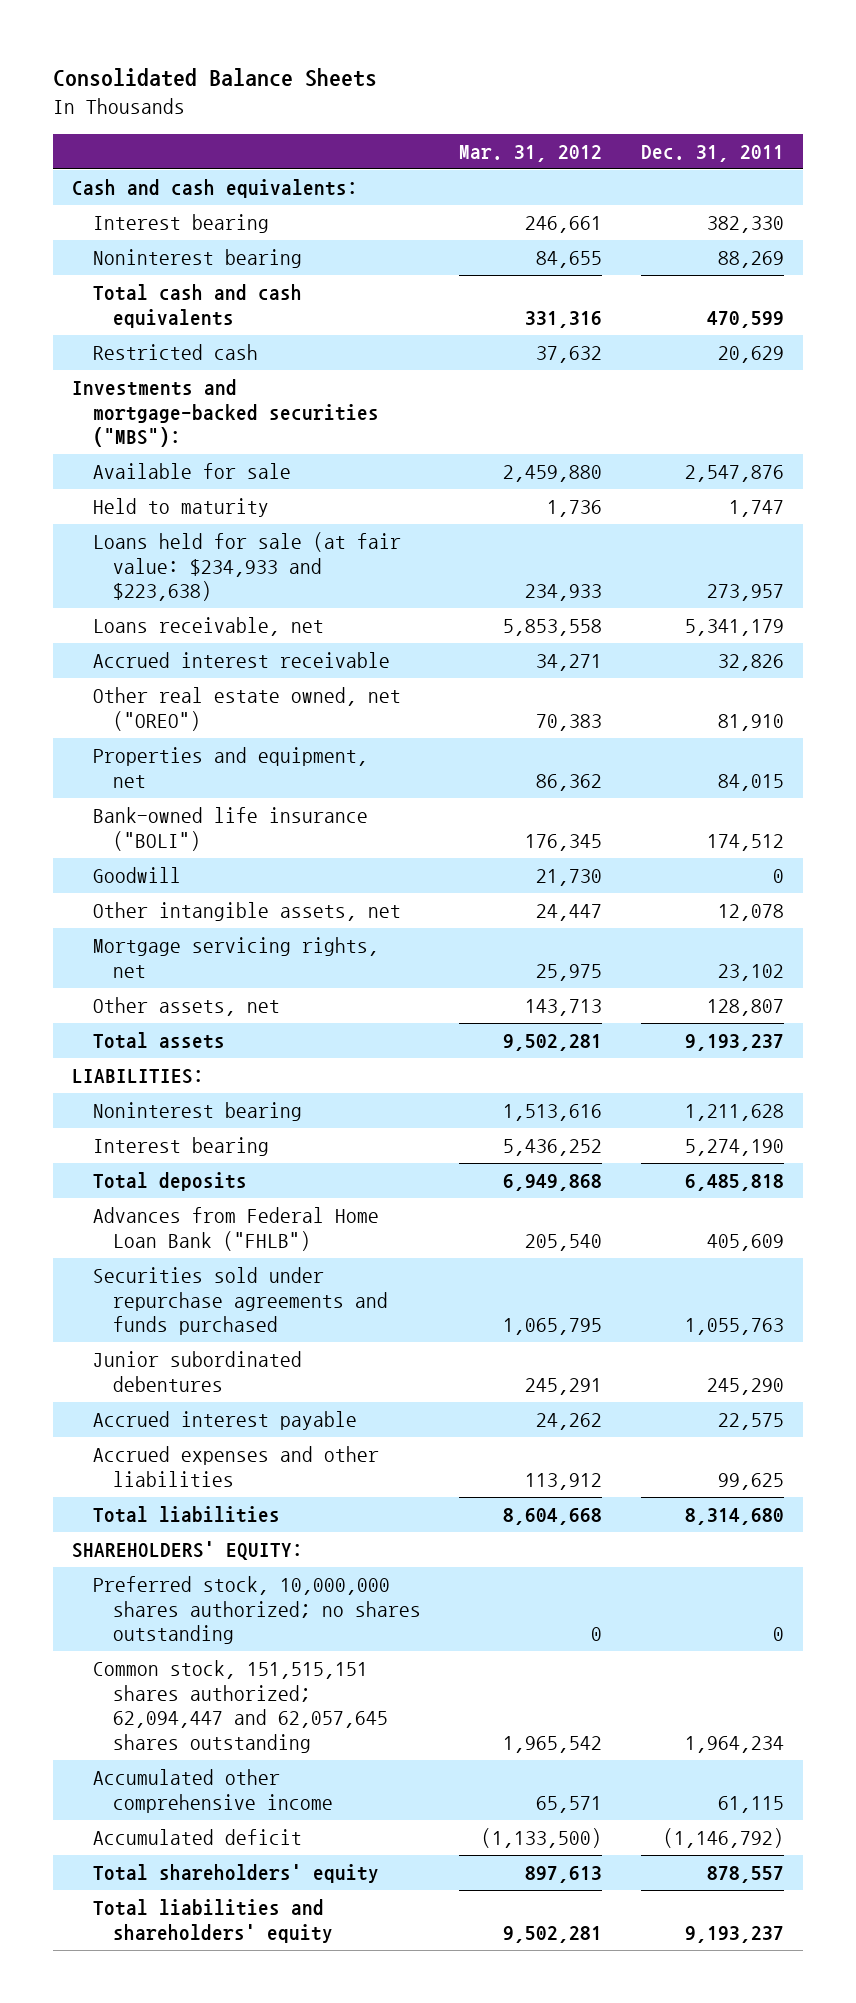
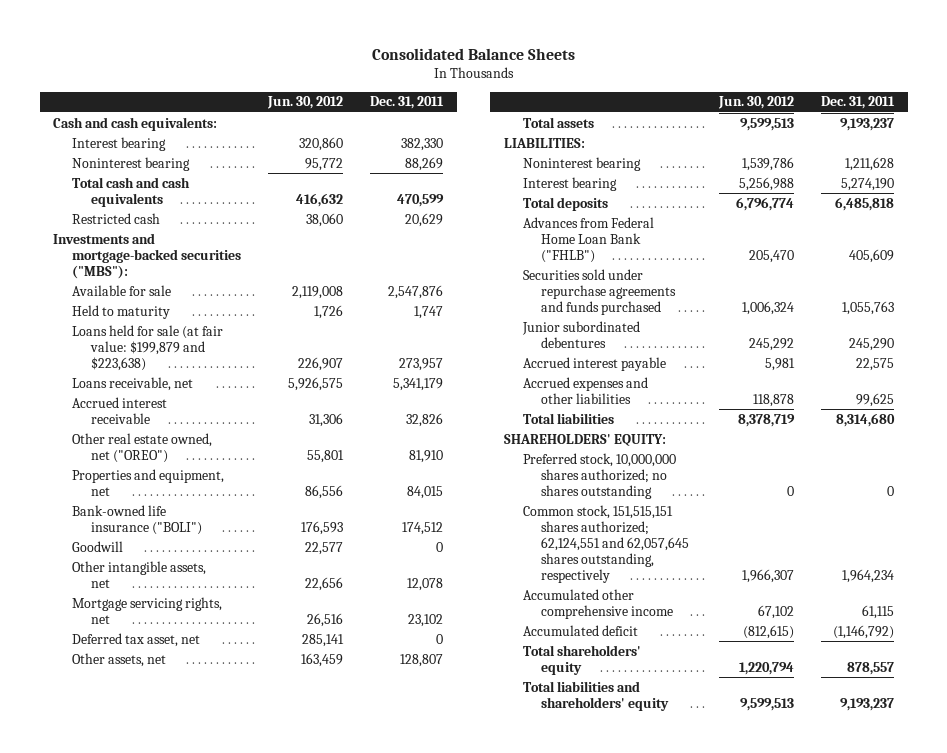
- | Mar. 31, 2012 | Dec. 31, 2011
+ | Jun. 30, 2012 | Dec. 31, 2011
- Loans held for sale (at fair value: $234,933 and $223,638) | 234,933 | 273,957
+ Loans held for sale (at fair value: $199,879 and $223,638) | 226,907 | 273,957
+ Deferred tax asset, net | 285,141 | 0
- Common stock, 151,515,151 shares authorized; 62,094,447 and 62,057,645 shares outstanding | 1,965,542 | 1,964,234
+ Common stock, 151,515,151 shares authorized; 62,124,551 and 62,057,645 shares outstanding, respectively | 1,966,307 | 1,964,234

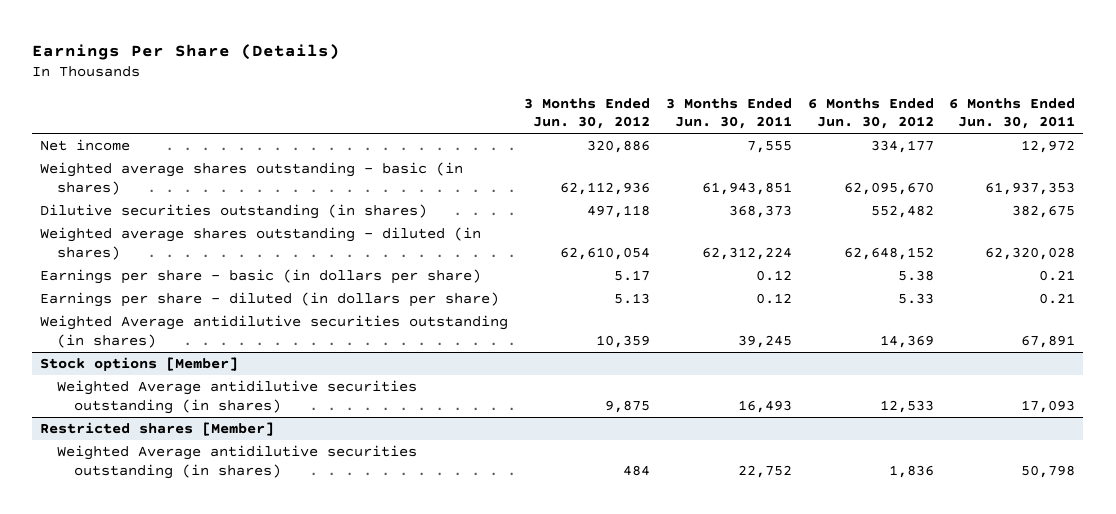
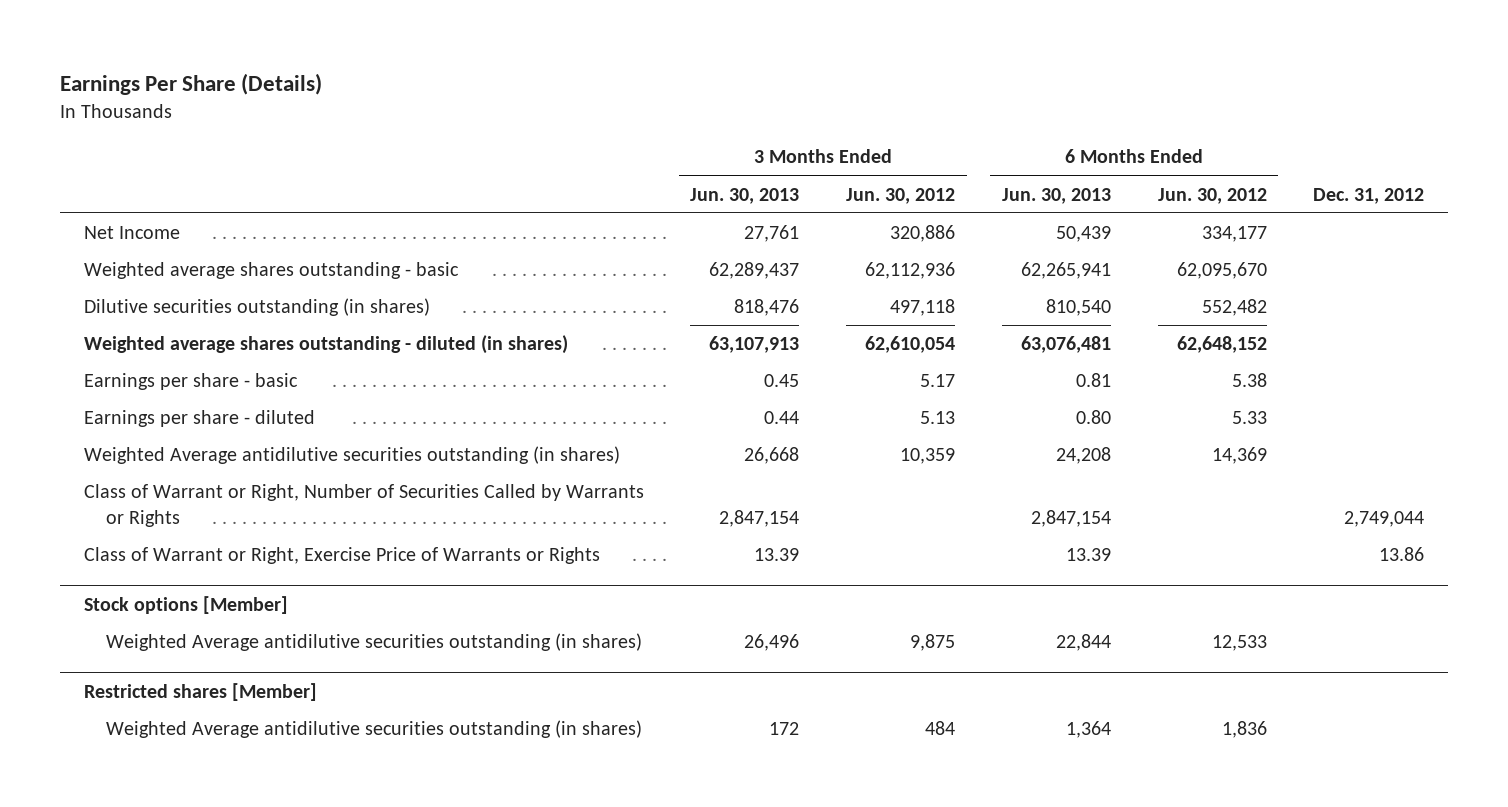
- | 3 Months Ended Jun. 30, 2012 | 3 Months Ended Jun. 30, 2011 | 6 Months Ended Jun. 30, 2012 | 6 Months Ended Jun. 30, 2011
+ | 3 Months Ended Jun. 30, 2013 | 3 Months Ended Jun. 30, 2012 | 6 Months Ended Jun. 30, 2013 | 6 Months Ended Jun. 30, 2012 | Dec. 31, 2012
- Net income | 320,886 | 7,555 | 334,177 | 12,972
- Weighted average shares outstanding - basic (in shares) | 62,112,936 | 61,943,851 | 62,095,670 | 61,937,353
+ Net Income | 27,761 | 320,886 | 50,439 | 334,177 |
+ Weighted average shares outstanding - basic | 62,289,437 | 62,112,936 | 62,265,941 | 62,095,670 |
- Earnings per share - basic (in dollars per share) | 5.17 | 0.12 | 5.38 | 0.21
- Earnings per share - diluted (in dollars per share) | 5.13 | 0.12 | 5.33 | 0.21
+ Earnings per share - basic | 0.45 | 5.17 | 0.81 | 5.38 |
+ Earnings per share - diluted | 0.44 | 5.13 | 0.80 | 5.33 |
+ Class of Warrant or Right, Number of Securities Called by Warrants or Rights | 2,847,154 | | 2,847,154 | | 2,749,044
+ Class of Warrant or Right, Exercise Price of Warrants or Rights | 13.39 | | 13.39 | | 13.86

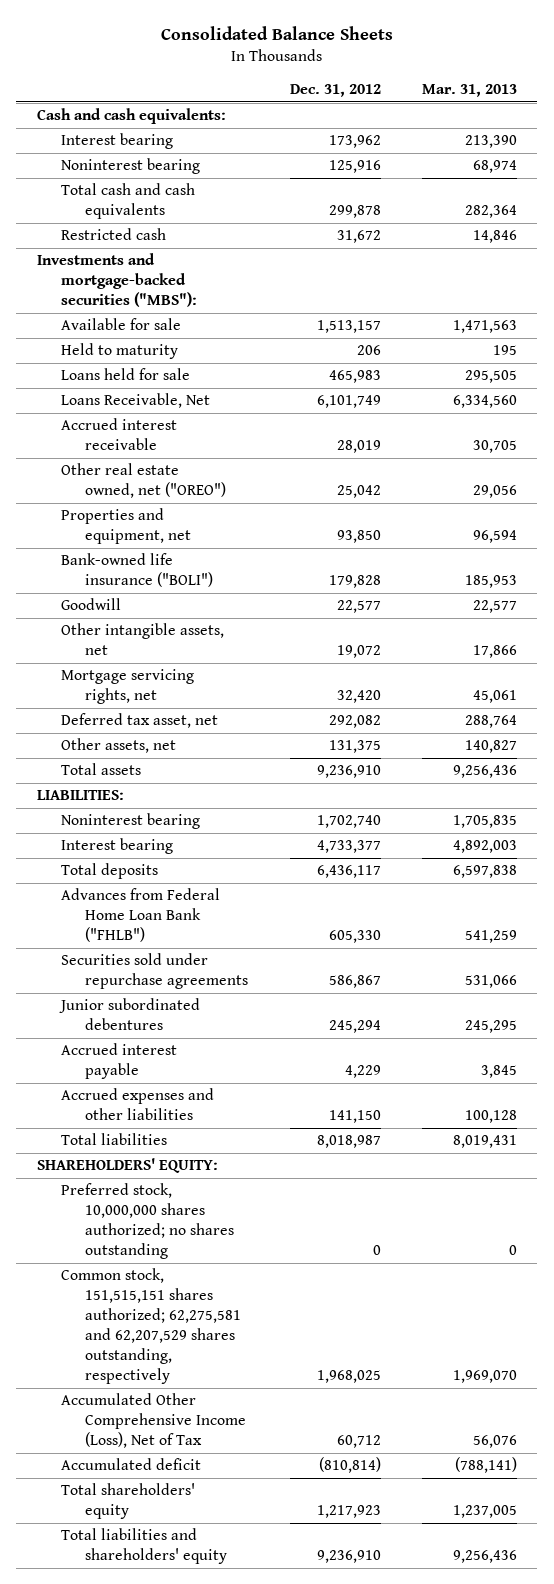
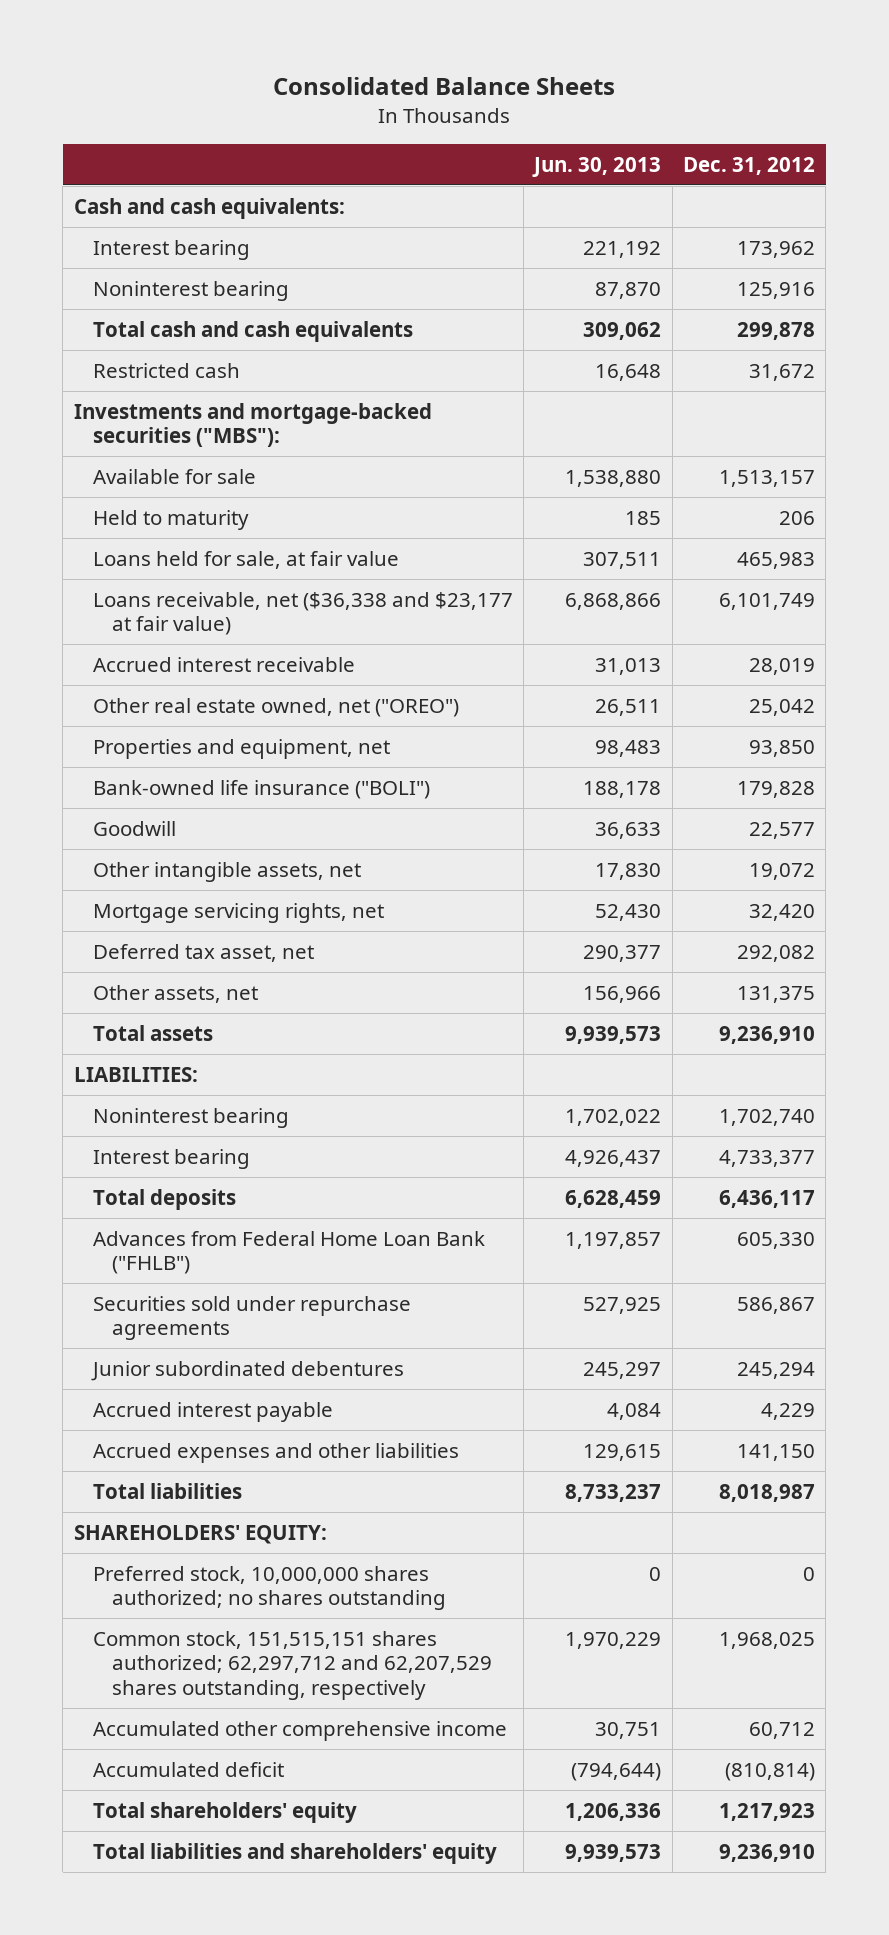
- | Dec. 31, 2012 | Mar. 31, 2013
+ | Jun. 30, 2013 | Dec. 31, 2012
- Loans held for sale | 465,983 | 295,505
- Loans Receivable, Net | 6,101,749 | 6,334,560
+ Loans held for sale, at fair value | 307,511 | 465,983
+ Loans receivable, net ($36,338 and $23,177 at fair value) | 6,868,866 | 6,101,749
- Common stock, 151,515,151 shares authorized; 62,275,581 and 62,207,529 shares outstanding, respectively | 1,968,025 | 1,969,070
- Accumulated Other Comprehensive Income (Loss), Net of Tax | 60,712 | 56,076
+ Common stock, 151,515,151 shares authorized; 62,297,712 and 62,207,529 shares outstanding, respectively | 1,970,229 | 1,968,025
+ Accumulated other comprehensive income | 30,751 | 60,712

